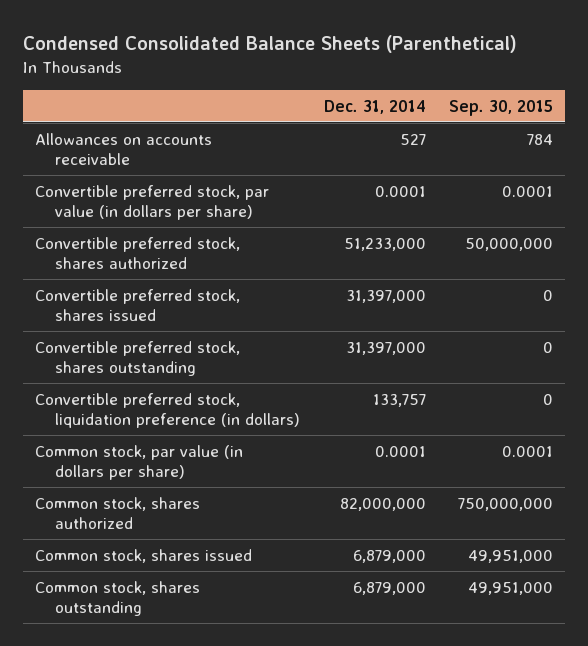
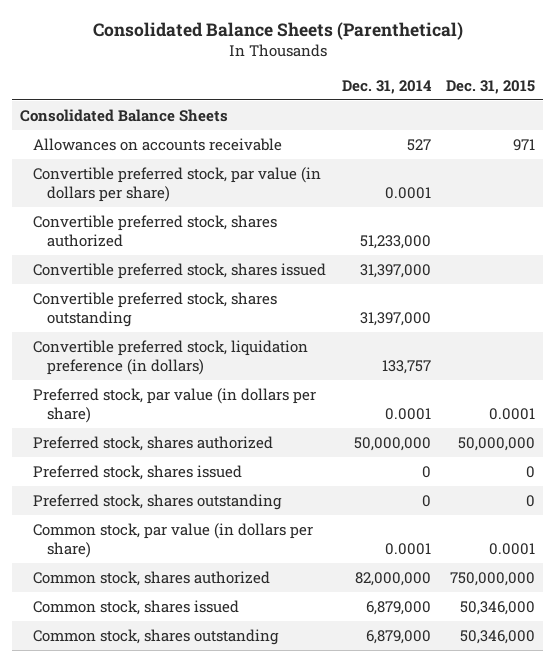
- Condensed Consolidated Balance Sheets (Parenthetical)
+ Consolidated Balance Sheets (Parenthetical)
- | Dec. 31, 2014 | Sep. 30, 2015
+ | Dec. 31, 2014 | Dec. 31, 2015
+ Consolidated Balance Sheets
+ Preferred stock, par value (in dollars per share) | 0.0001 | 0.0001
+ Preferred stock, shares authorized | 50,000,000 | 50,000,000
+ Preferred stock, shares issued | 0 | 0
+ Preferred stock, shares outstanding | 0 | 0

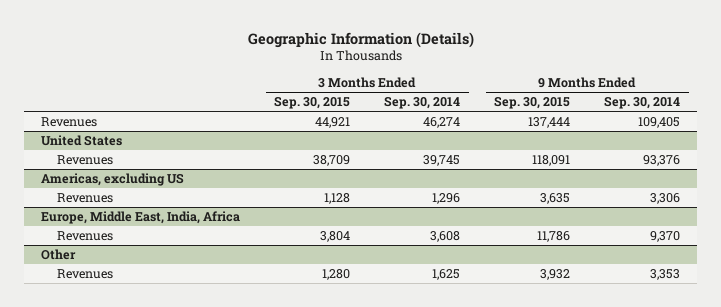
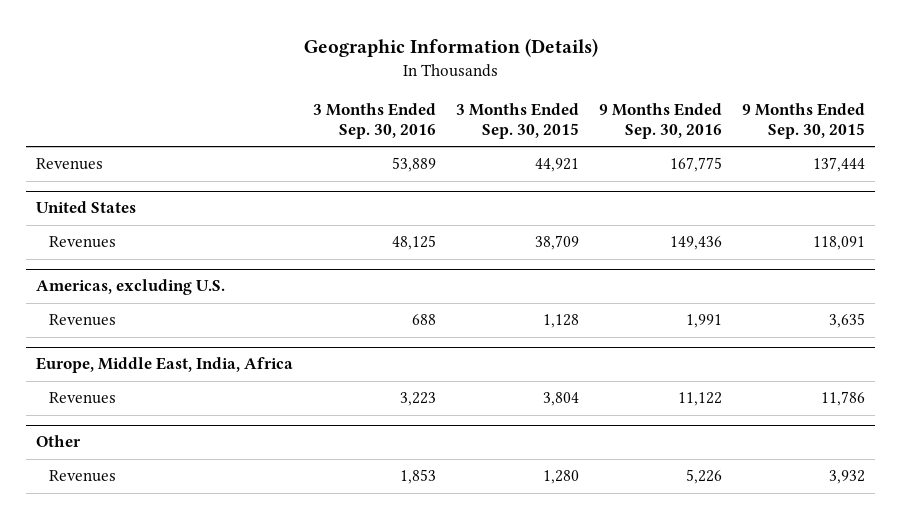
- | 3 Months Ended Sep. 30, 2015 | 3 Months Ended Sep. 30, 2014 | 9 Months Ended Sep. 30, 2015 | 9 Months Ended Sep. 30, 2014
+ | 3 Months Ended Sep. 30, 2016 | 3 Months Ended Sep. 30, 2015 | 9 Months Ended Sep. 30, 2016 | 9 Months Ended Sep. 30, 2015
- Americas, excluding US
+ Americas, excluding U.S.

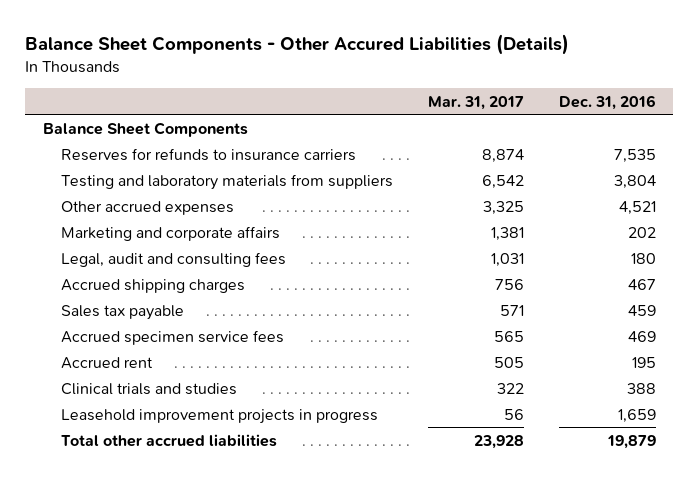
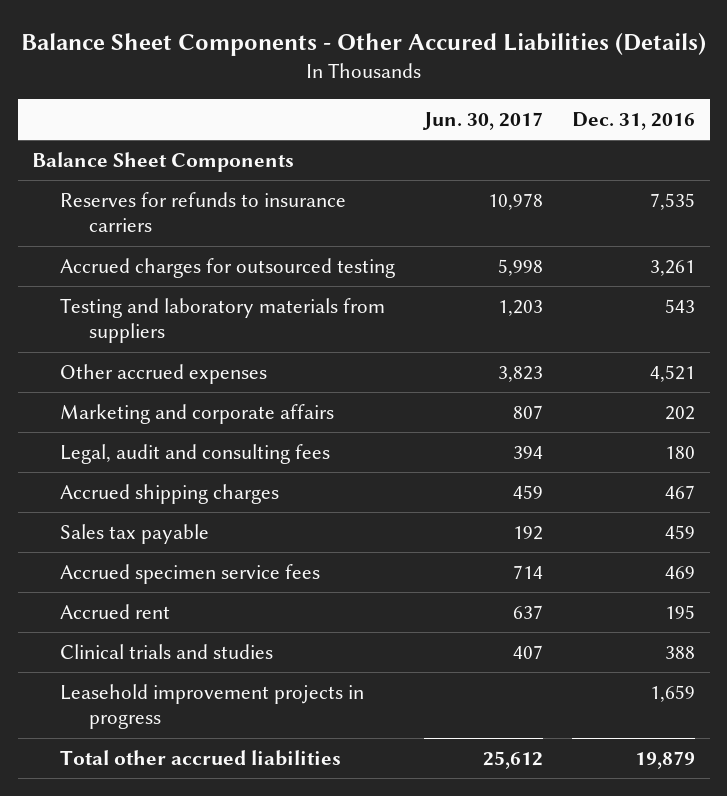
- | Mar. 31, 2017 | Dec. 31, 2016
+ | Jun. 30, 2017 | Dec. 31, 2016
- Testing and laboratory materials from suppliers | 6,542 | 3,804
+ Accrued charges for outsourced testing | 5,998 | 3,261
+ Testing and laboratory materials from suppliers | 1,203 | 543

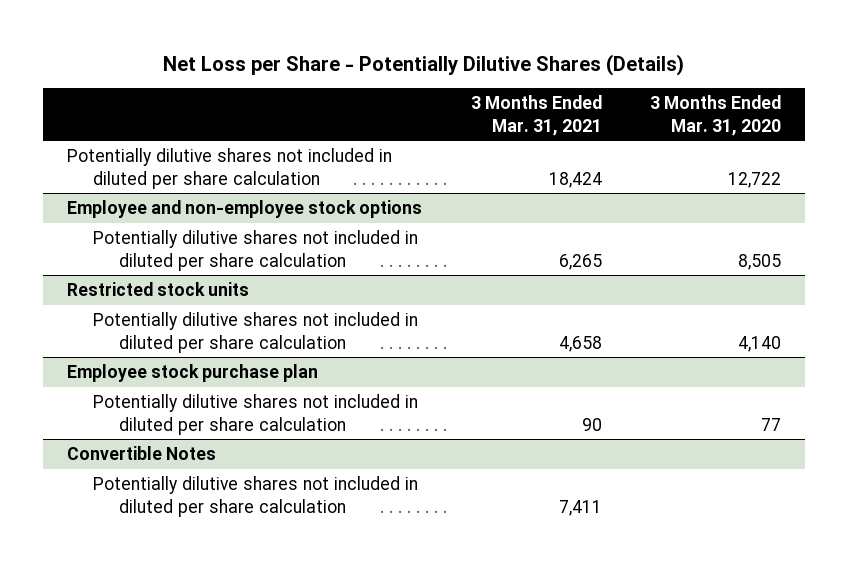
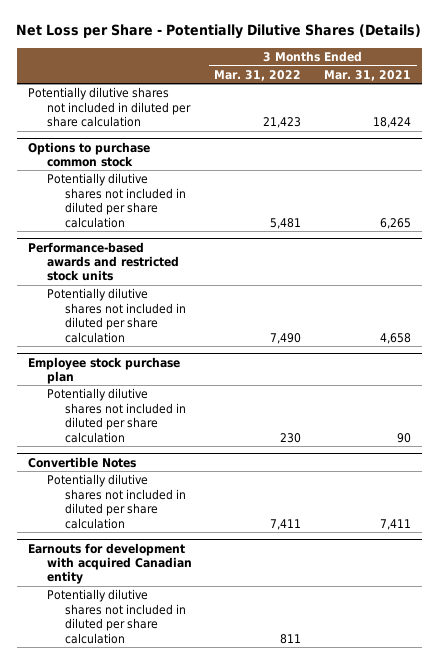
- | 3 Months Ended Mar. 31, 2021 | 3 Months Ended Mar. 31, 2020
+ | 3 Months Ended Mar. 31, 2022 | 3 Months Ended Mar. 31, 2021
- Employee and non-employee stock options
+ Options to purchase common stock
- Restricted stock units
+ Performance-based awards and restricted stock units
+ Earnouts for development with acquired Canadian entity
+ Potentially dilutive shares not included in diluted per share calculation | 811 |

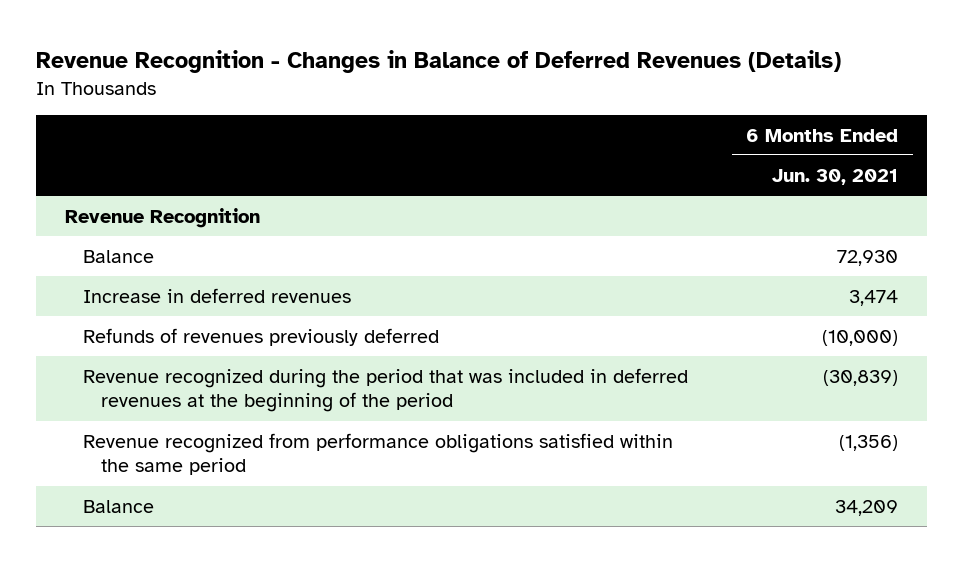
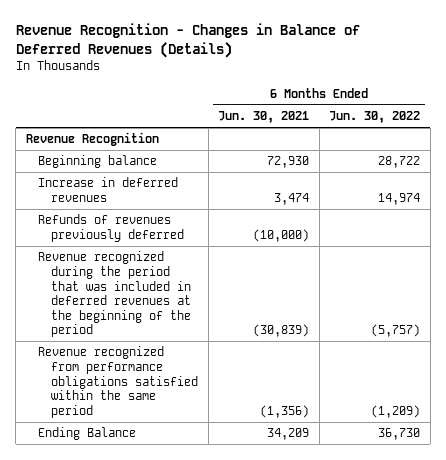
- | 6 Months Ended Jun. 30, 2021
+ | 6 Months Ended Jun. 30, 2021 | 6 Months Ended Jun. 30, 2022
- Balance | 72,930
+ Beginning balance | 72,930 | 28,722
- Balance | 34,209
+ Ending Balance | 34,209 | 36,730

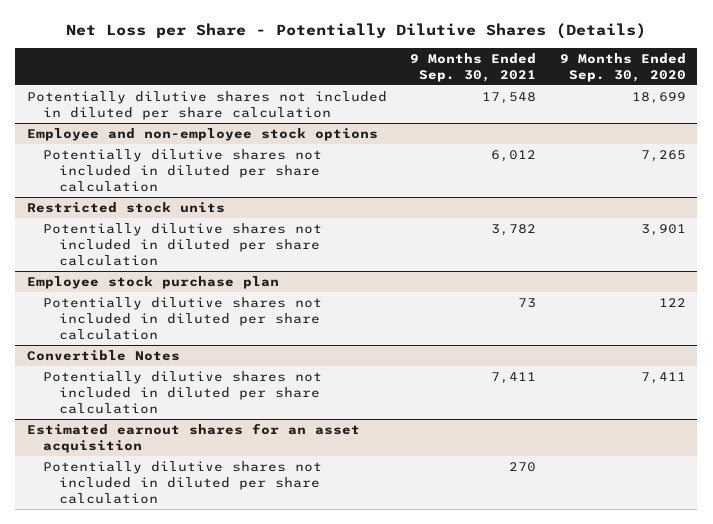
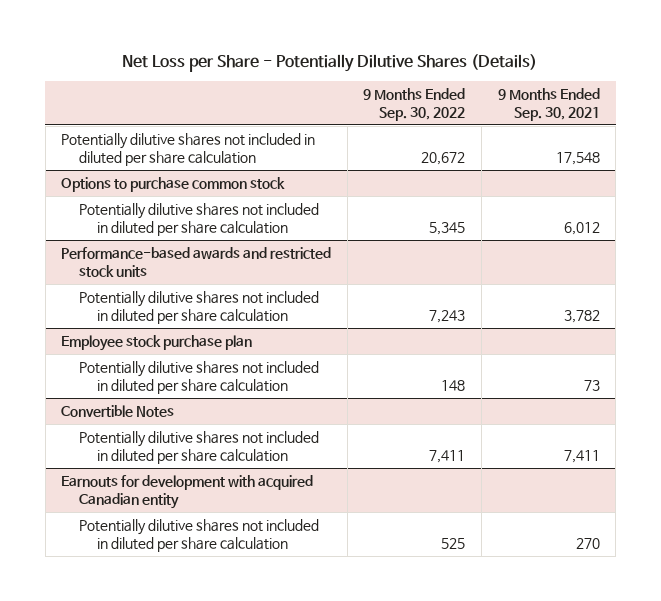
- | 9 Months Ended Sep. 30, 2021 | 9 Months Ended Sep. 30, 2020
+ | 9 Months Ended Sep. 30, 2022 | 9 Months Ended Sep. 30, 2021
- Employee and non-employee stock options
+ Options to purchase common stock
- Restricted stock units
+ Performance-based awards and restricted stock units
- Estimated earnout shares for an asset acquisition
+ Earnouts for development with acquired Canadian entity

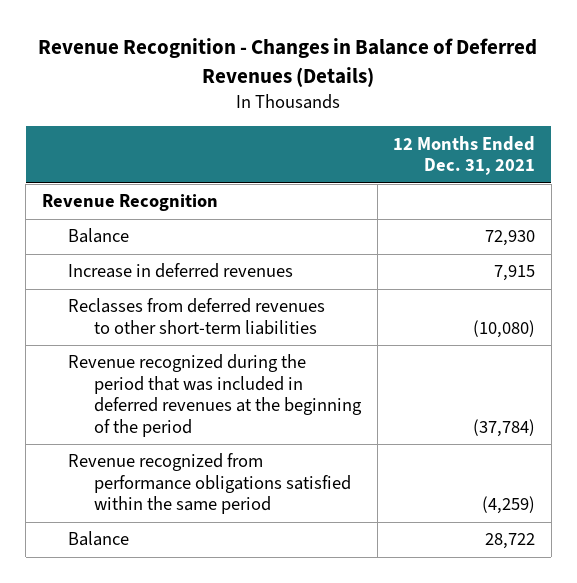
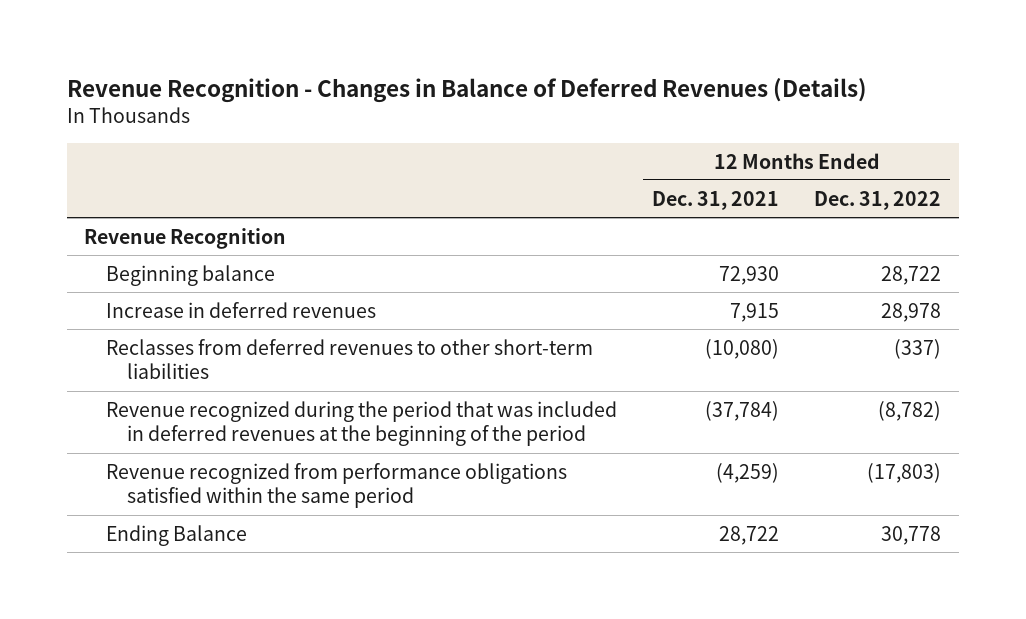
- | 12 Months Ended Dec. 31, 2021
+ | 12 Months Ended Dec. 31, 2021 | 12 Months Ended Dec. 31, 2022
- Balance | 72,930
+ Beginning balance | 72,930 | 28,722
- Balance | 28,722
+ Ending Balance | 28,722 | 30,778

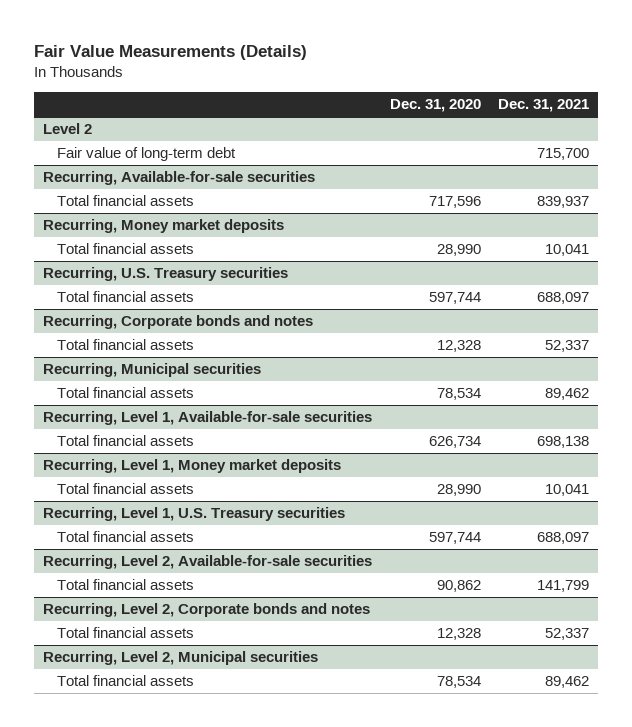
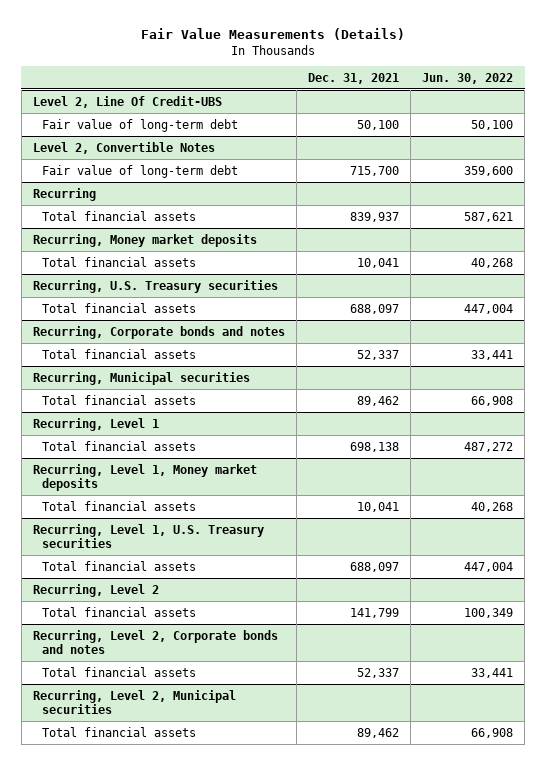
- | Dec. 31, 2020 | Dec. 31, 2021
+ | Dec. 31, 2021 | Jun. 30, 2022
- Level 2
+ Level 2, Line Of Credit-UBS
+ Fair value of long-term debt | 50,100 | 50,100
+ Level 2, Convertible Notes
- Recurring, Available-for-sale securities
+ Recurring
- Recurring, Level 1, Available-for-sale securities
+ Recurring, Level 1
- Recurring, Level 2, Available-for-sale securities
+ Recurring, Level 2

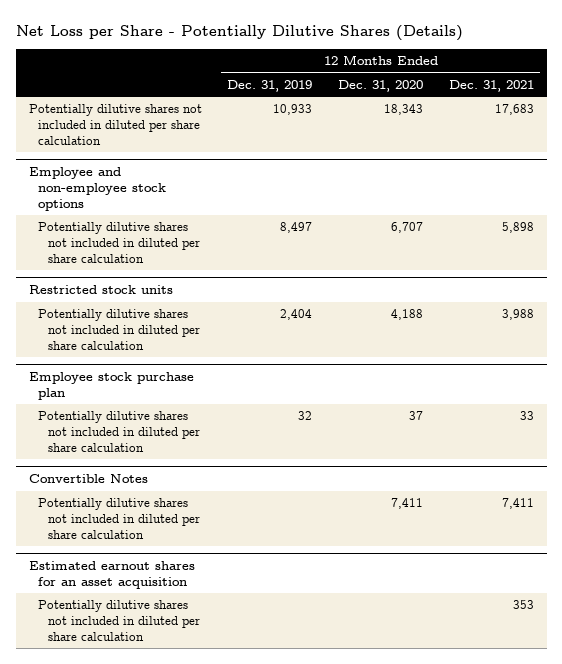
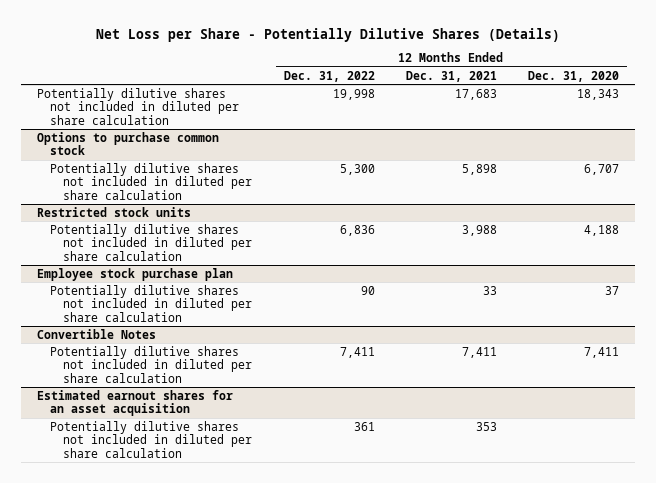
- | 12 Months Ended Dec. 31, 2019 | 12 Months Ended Dec. 31, 2020 | 12 Months Ended Dec. 31, 2021
+ | 12 Months Ended Dec. 31, 2022 | 12 Months Ended Dec. 31, 2021 | 12 Months Ended Dec. 31, 2020
- Employee and non-employee stock options
+ Options to purchase common stock

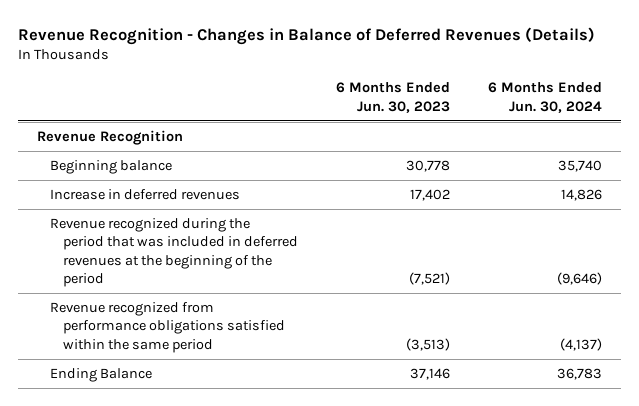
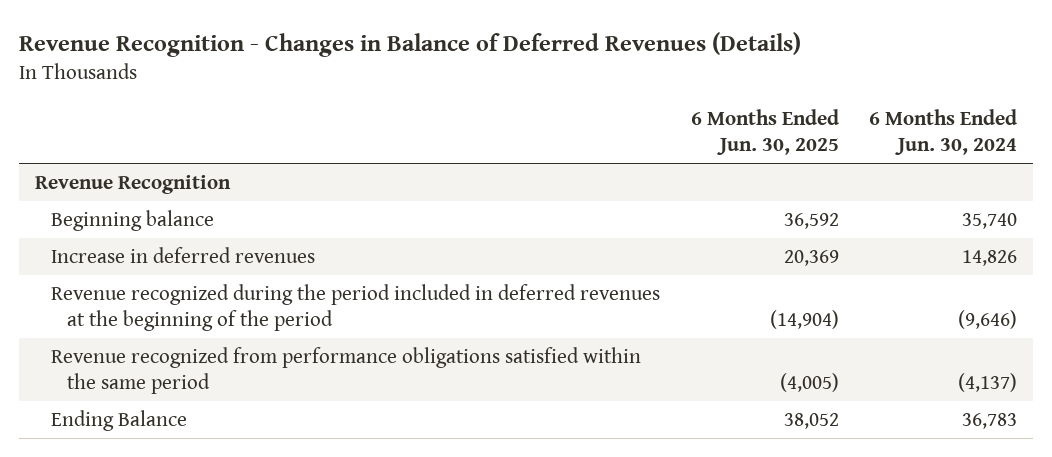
- | 6 Months Ended Jun. 30, 2023 | 6 Months Ended Jun. 30, 2024
+ | 6 Months Ended Jun. 30, 2025 | 6 Months Ended Jun. 30, 2024
- Revenue recognized during the period that was included in deferred revenues at the beginning of the period | (7,521) | (9,646)
+ Revenue recognized during the period included in deferred revenues at the beginning of the period | (14,904) | (9,646)

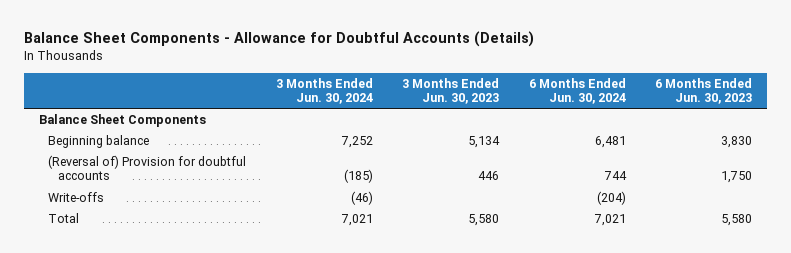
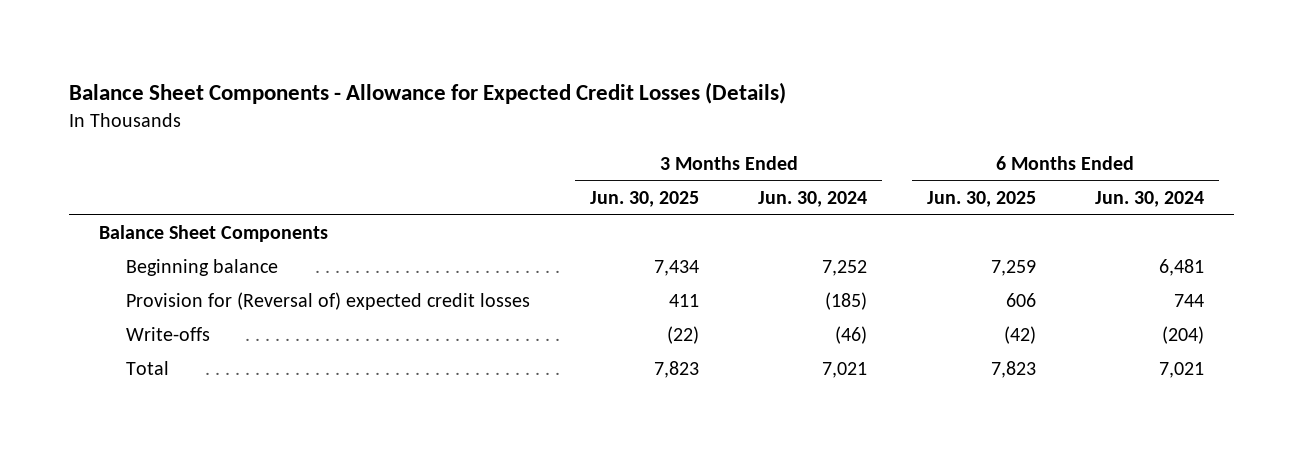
- Balance Sheet Components - Allowance for Doubtful Accounts (Details)
+ Balance Sheet Components - Allowance for Expected Credit Losses (Details)
- | 3 Months Ended Jun. 30, 2024 | 3 Months Ended Jun. 30, 2023 | 6 Months Ended Jun. 30, 2024 | 6 Months Ended Jun. 30, 2023
+ | 3 Months Ended Jun. 30, 2025 | 3 Months Ended Jun. 30, 2024 | 6 Months Ended Jun. 30, 2025 | 6 Months Ended Jun. 30, 2024
- (Reversal of) Provision for doubtful accounts | (185) | 446 | 744 | 1,750
+ Provision for (Reversal of) expected credit losses | 411 | (185) | 606 | 744

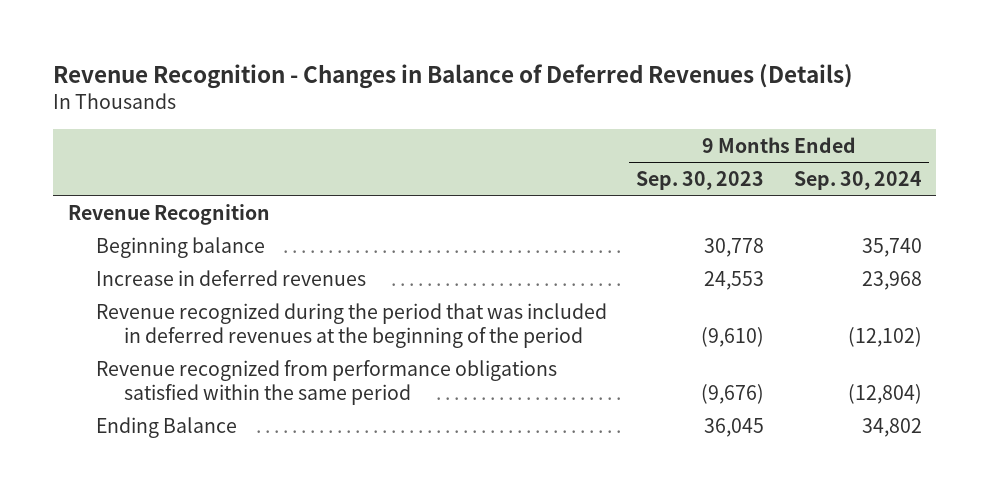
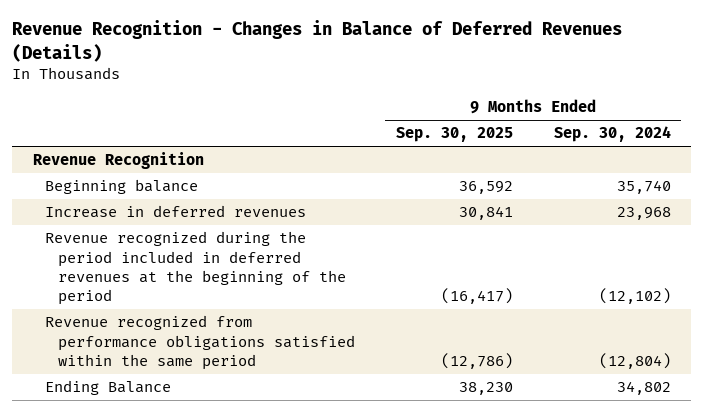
- | 9 Months Ended Sep. 30, 2023 | 9 Months Ended Sep. 30, 2024
+ | 9 Months Ended Sep. 30, 2025 | 9 Months Ended Sep. 30, 2024
- Revenue recognized during the period that was included in deferred revenues at the beginning of the period | (9,610) | (12,102)
+ Revenue recognized during the period included in deferred revenues at the beginning of the period | (16,417) | (12,102)

